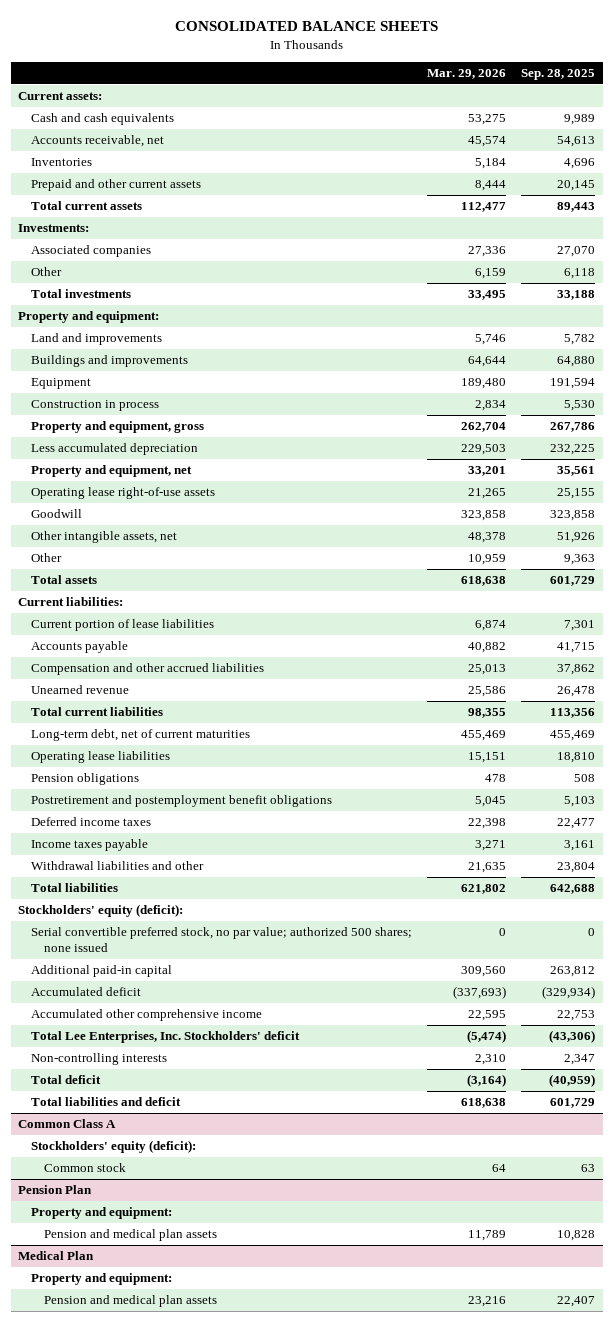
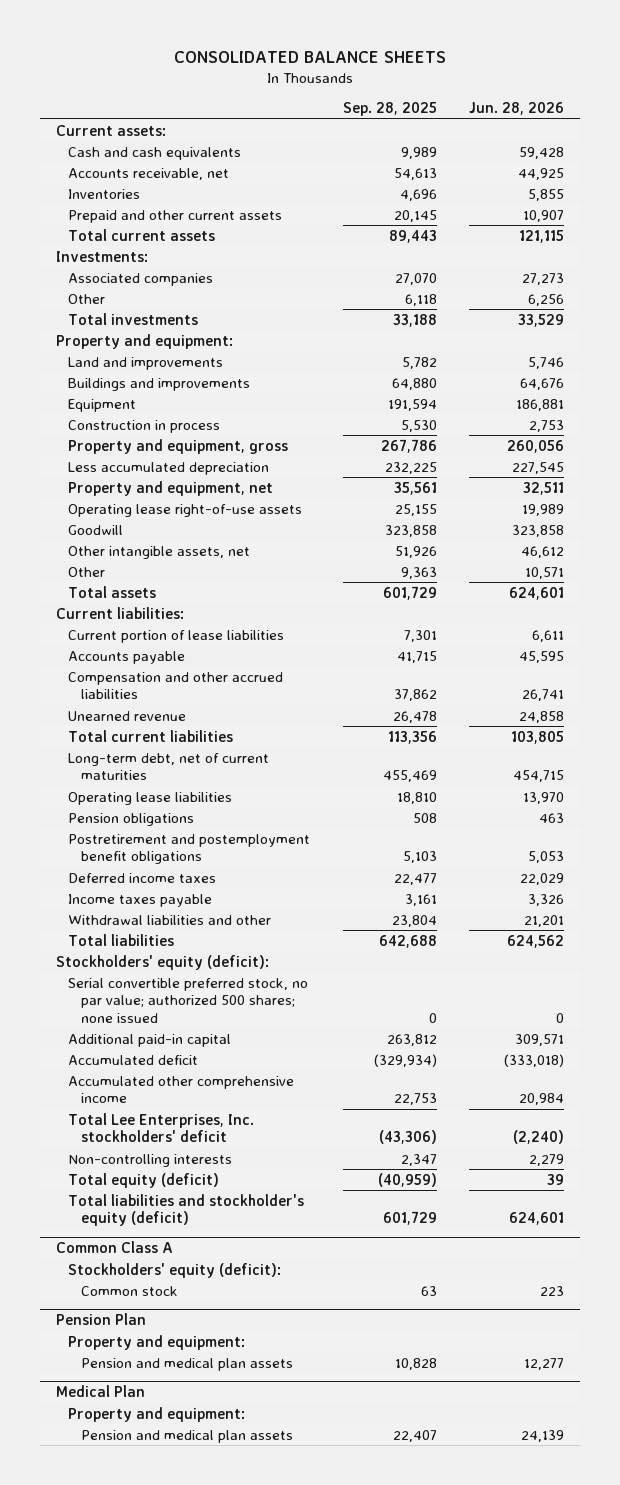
- | Mar. 29, 2026 | Sep. 28, 2025
+ | Sep. 28, 2025 | Jun. 28, 2026
- Total Lee Enterprises, Inc. Stockholders' deficit | (5,474) | (43,306)
+ Total Lee Enterprises, Inc. stockholders' deficit | (43,306) | (2,240)
- Total deficit | (3,164) | (40,959)
- Total liabilities and deficit | 618,638 | 601,729
+ Total equity (deficit) | (40,959) | 39
+ Total liabilities and stockholder's equity (deficit) | 601,729 | 624,601

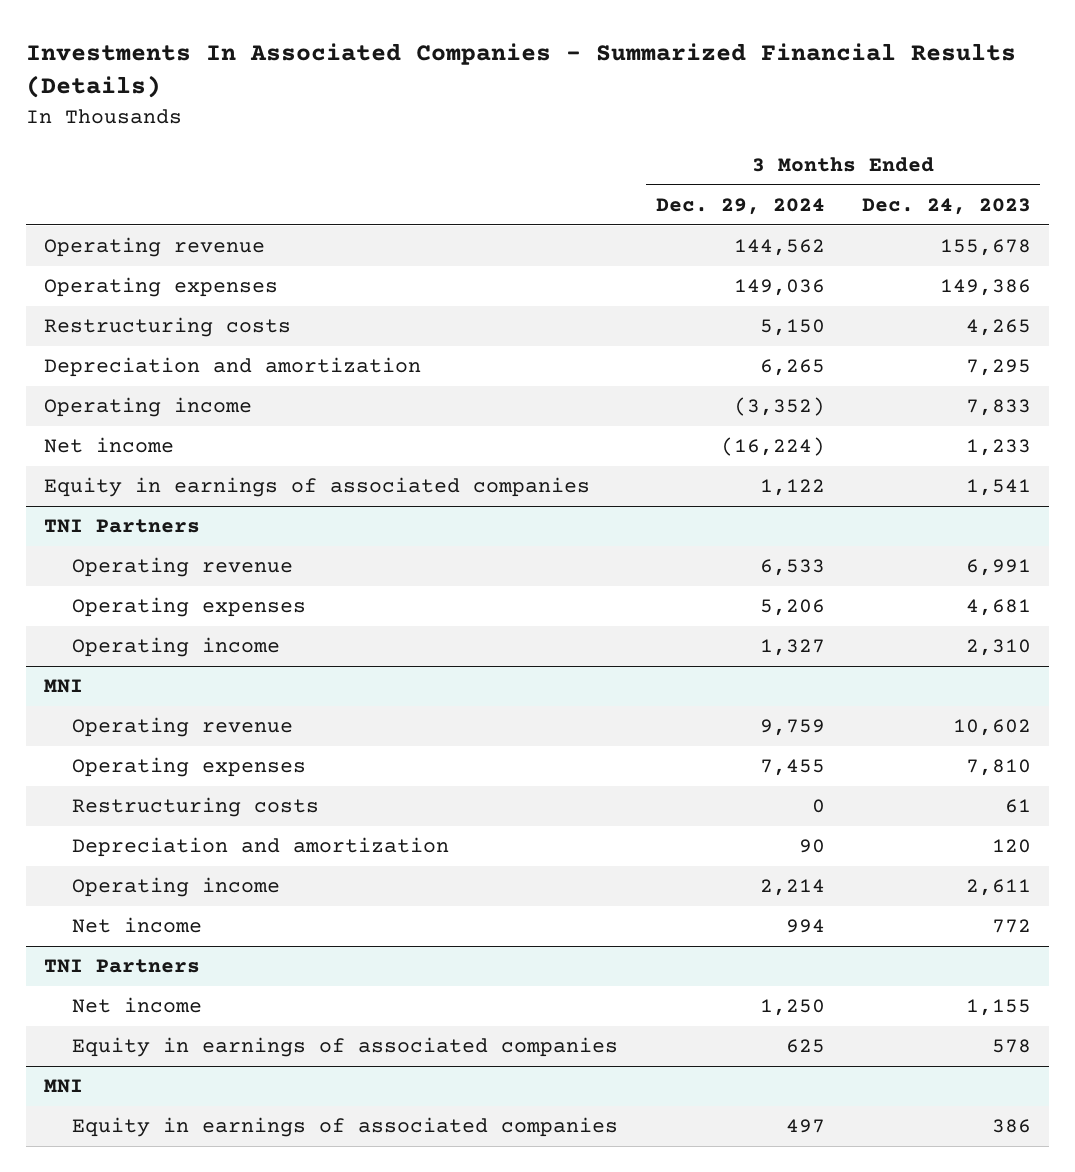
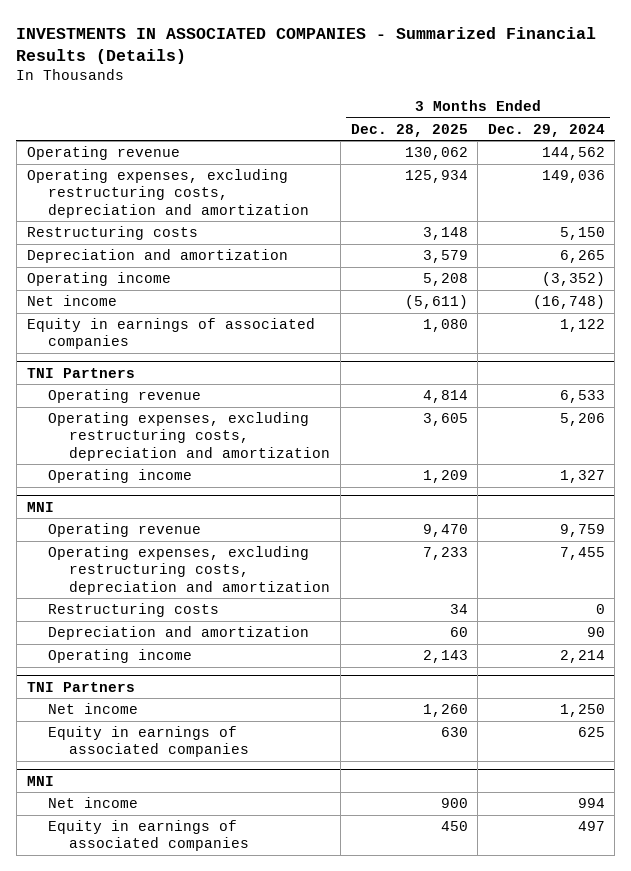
- Investments In Associated Companies - Summarized Financial Results (Details)
+ INVESTMENTS IN ASSOCIATED COMPANIES - Summarized Financial Results (Details)
- | 3 Months Ended Dec. 29, 2024 | 3 Months Ended Dec. 24, 2023
+ | 3 Months Ended Dec. 28, 2025 | 3 Months Ended Dec. 29, 2024
- Operating expenses | 149,036 | 149,386
+ Operating expenses, excluding restructuring costs, depreciation and amortization | 125,934 | 149,036
- Net income | (16,224) | 1,233
+ Net income | (5,611) | (16,748)
@ TNI Partners
- Operating expenses | 5,206 | 4,681
+ Operating expenses, excluding restructuring costs, depreciation and amortization | 3,605 | 5,206
@ MNI
- Operating expenses | 7,455 | 7,810
+ Operating expenses, excluding restructuring costs, depreciation and amortization | 7,233 | 7,455
moved down: Net income | 900 | 994

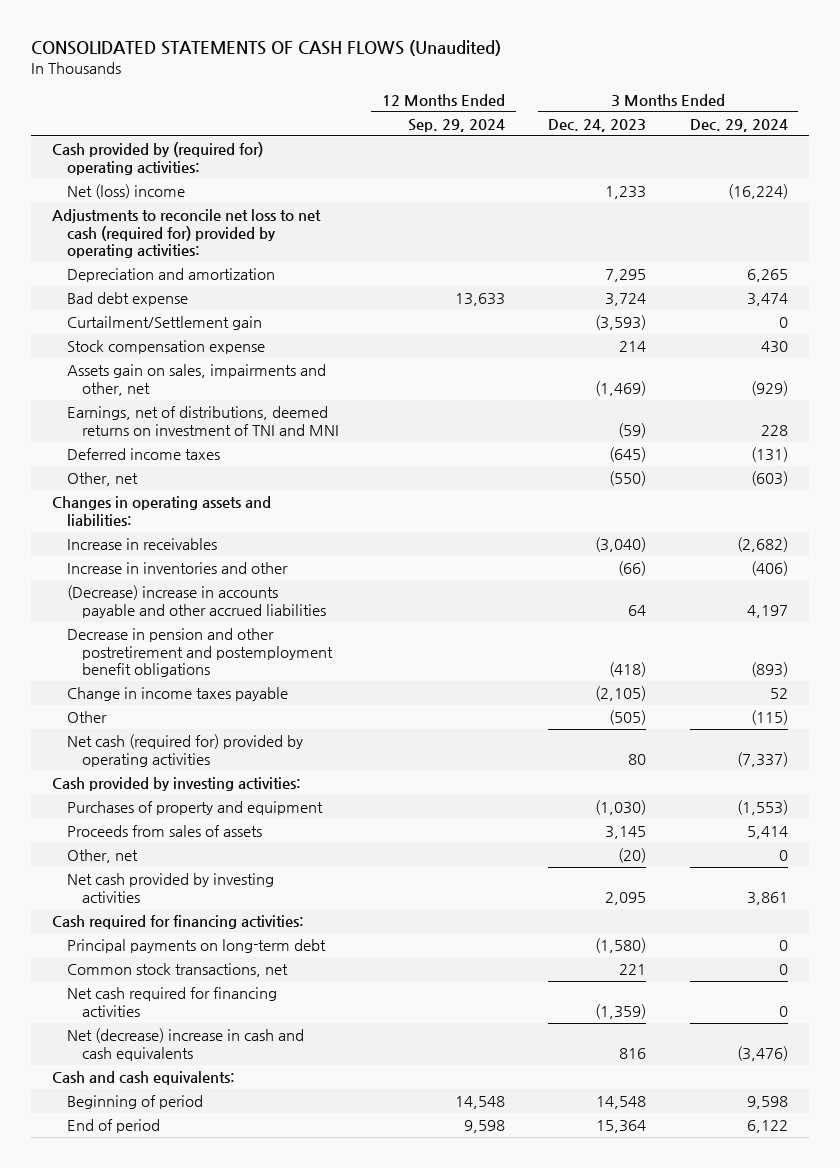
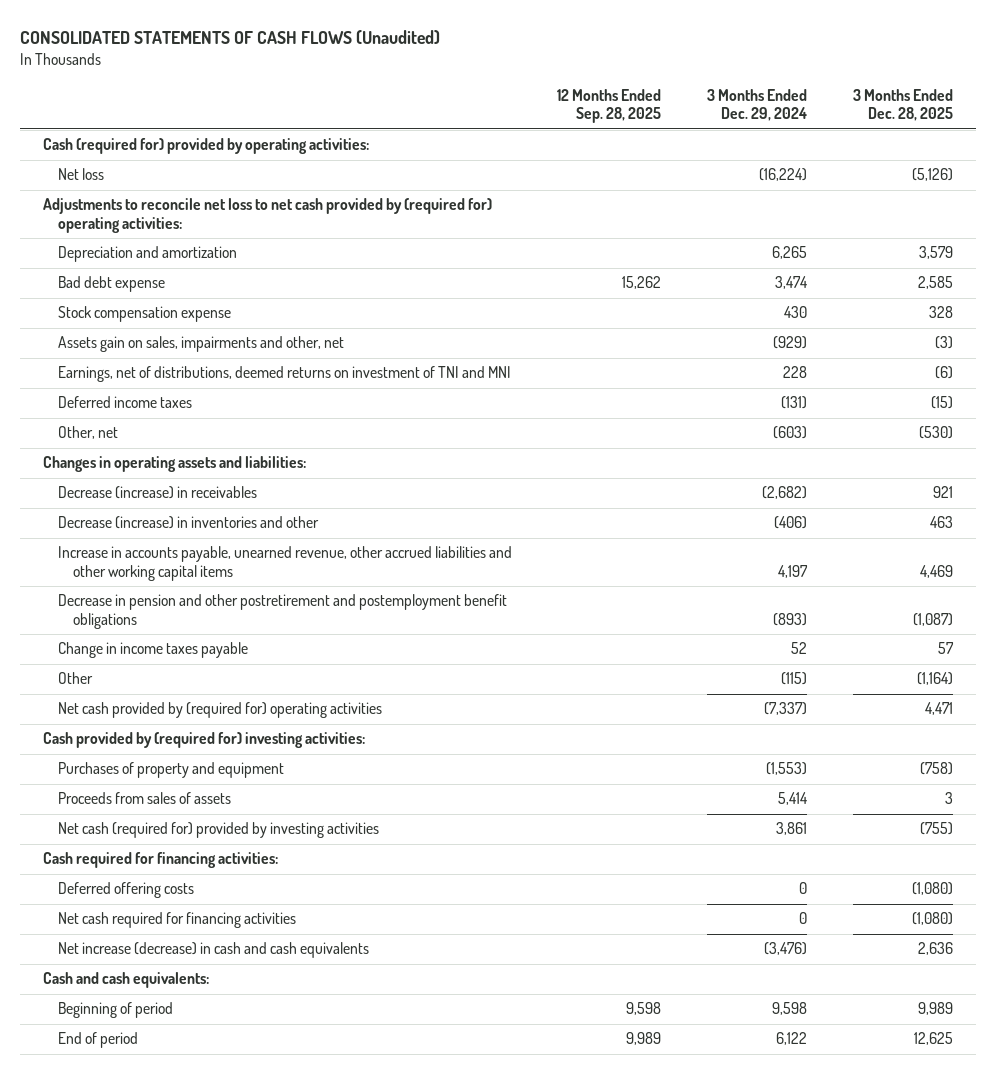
- | 12 Months Ended Sep. 29, 2024 | 3 Months Ended Dec. 24, 2023 | 3 Months Ended Dec. 29, 2024
+ | 12 Months Ended Sep. 28, 2025 | 3 Months Ended Dec. 29, 2024 | 3 Months Ended Dec. 28, 2025
- Cash provided by (required for) operating activities:
- Net (loss) income | | 1,233 | (16,224)
- Adjustments to reconcile net loss to net cash (required for) provided by operating activities:
+ Cash (required for) provided by operating activities:
+ Net loss | | (16,224) | (5,126)
+ Adjustments to reconcile net loss to net cash provided by (required for) operating activities:
- Curtailment/Settlement gain | | (3,593) | 0
- Increase in receivables | | (3,040) | (2,682)
- Increase in inventories and other | | (66) | (406)
- (Decrease) increase in accounts payable and other accrued liabilities | | 64 | 4,197
+ Decrease (increase) in receivables | | (2,682) | 921
+ Decrease (increase) in inventories and other | | (406) | 463
+ Increase in accounts payable, unearned revenue, other accrued liabilities and other working capital items | | 4,197 | 4,469
- Net cash (required for) provided by operating activities | | 80 | (7,337)
- Cash provided by investing activities:
+ Net cash provided by (required for) operating activities | | (7,337) | 4,471
+ Cash provided by (required for) investing activities:
- Other, net | | (20) | 0
- Net cash provided by investing activities | | 2,095 | 3,861
+ Net cash (required for) provided by investing activities | | 3,861 | (755)
- Principal payments on long-term debt | | (1,580) | 0
- Common stock transactions, net | | 221 | 0
+ Deferred offering costs | | 0 | (1,080)
- Net (decrease) increase in cash and cash equivalents | | 816 | (3,476)
+ Net increase (decrease) in cash and cash equivalents | | (3,476) | 2,636

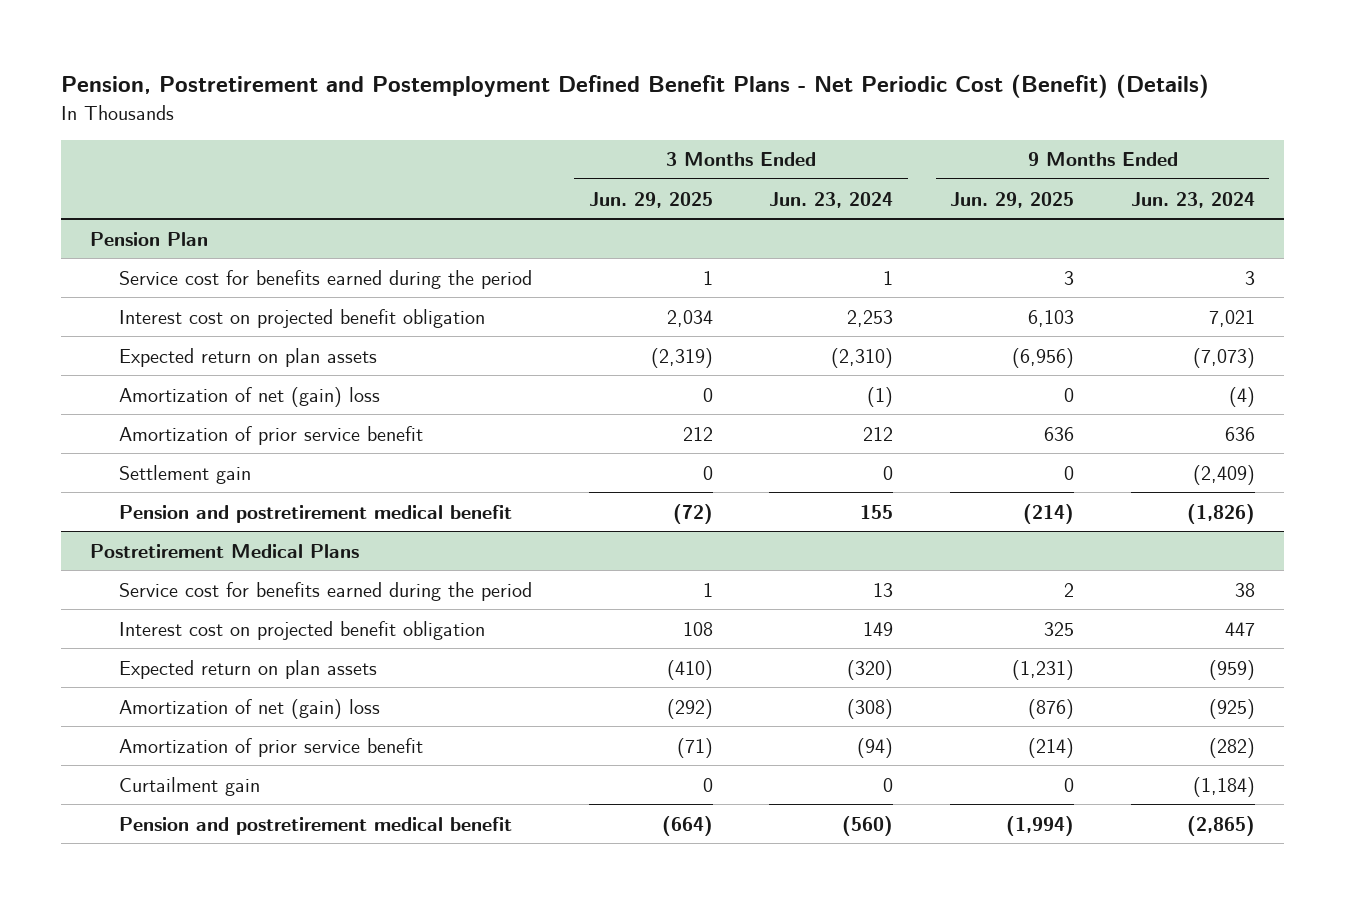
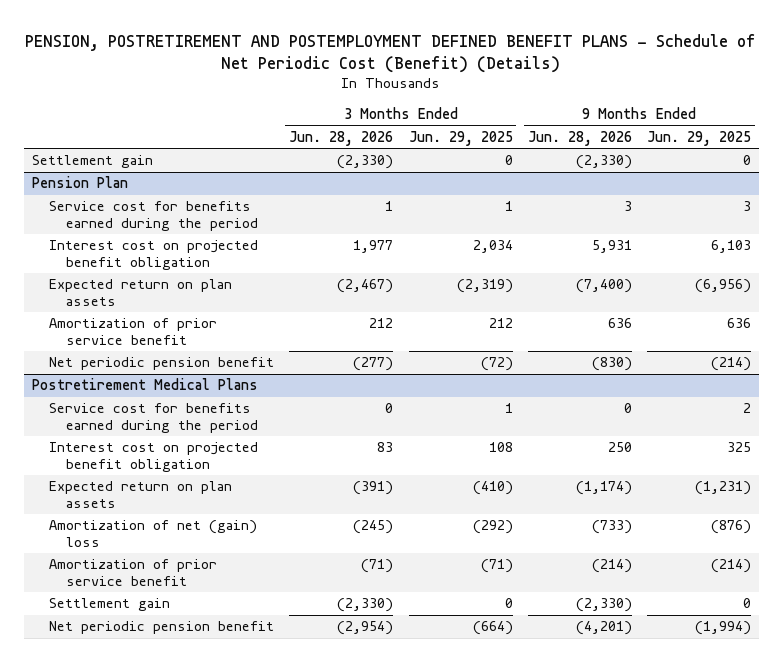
- Pension, Postretirement and Postemployment Defined Benefit Plans - Net Periodic Cost (Benefit) (Details)
+ PENSION, POSTRETIREMENT AND POSTEMPLOYMENT DEFINED BENEFIT PLANS - Schedule of Net Periodic Cost (Benefit) (Details)
- | 3 Months Ended Jun. 29, 2025 | 3 Months Ended Jun. 23, 2024 | 9 Months Ended Jun. 29, 2025 | 9 Months Ended Jun. 23, 2024
+ | 3 Months Ended Jun. 28, 2026 | 3 Months Ended Jun. 29, 2025 | 9 Months Ended Jun. 28, 2026 | 9 Months Ended Jun. 29, 2025
+ Settlement gain | (2,330) | 0 | (2,330) | 0
@ Pension Plan
- Amortization of net (gain) loss | 0 | (1) | 0 | (4)
- Settlement gain | 0 | 0 | 0 | (2,409)
- Pension and postretirement medical benefit | (72) | 155 | (214) | (1,826)
+ Net periodic pension benefit | (277) | (72) | (830) | (214)
@ Postretirement Medical Plans
- Curtailment gain | 0 | 0 | 0 | (1,184)
- Pension and postretirement medical benefit | (664) | (560) | (1,994) | (2,865)
+ Settlement gain | (2,330) | 0 | (2,330) | 0
+ Net periodic pension benefit | (2,954) | (664) | (4,201) | (1,994)

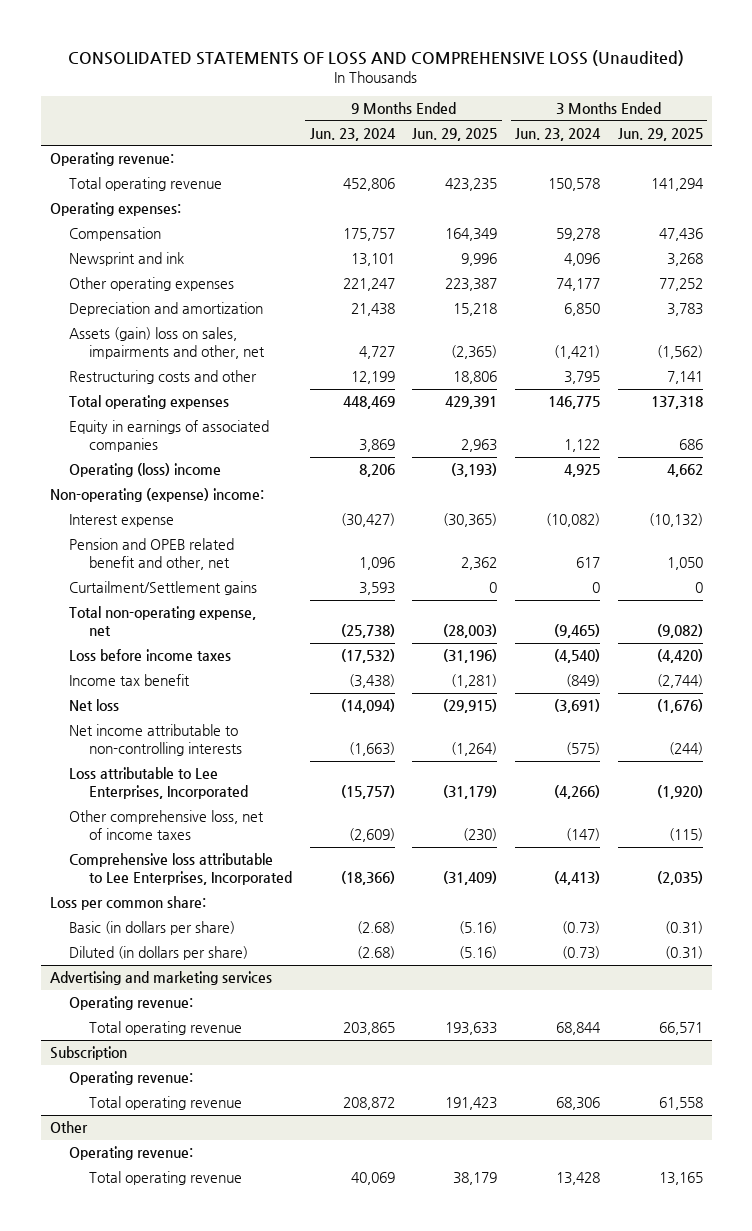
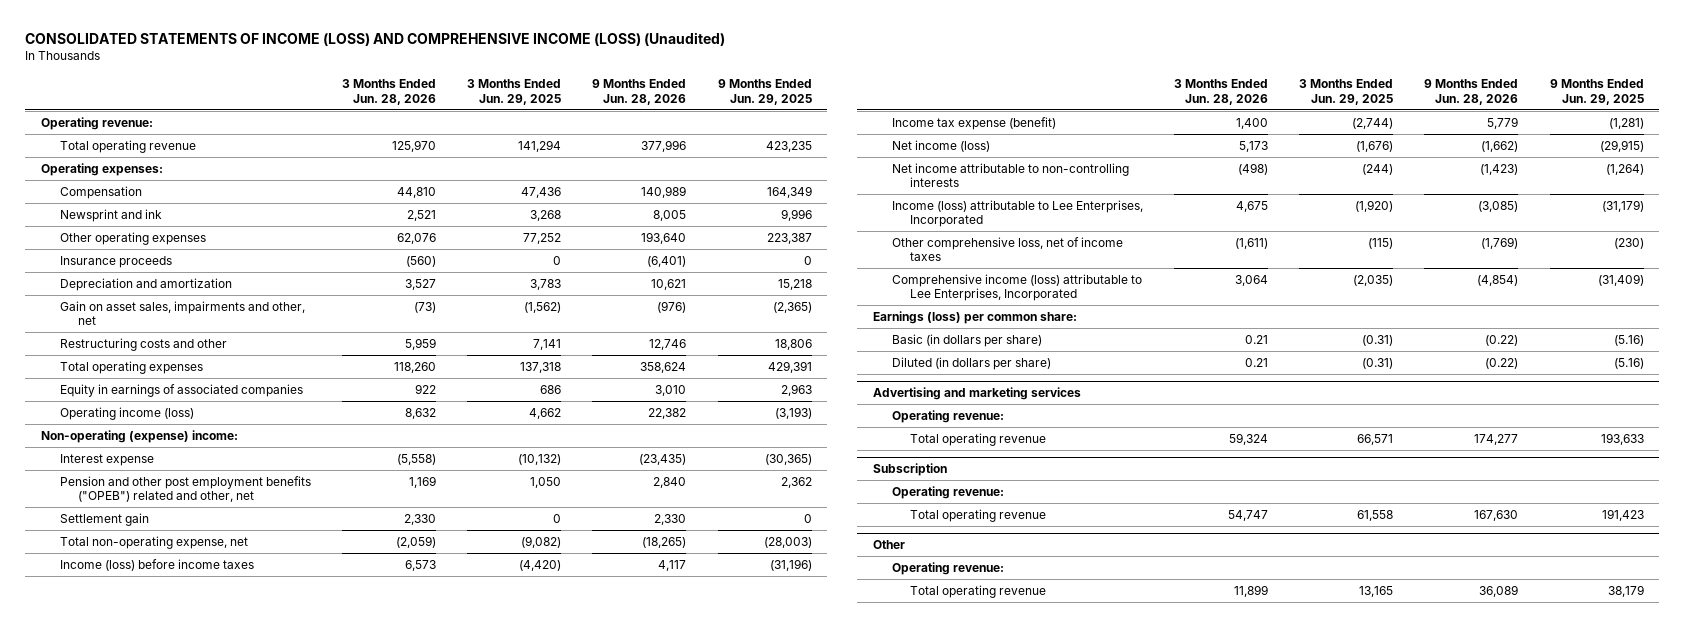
- CONSOLIDATED STATEMENTS OF LOSS AND COMPREHENSIVE LOSS (Unaudited)
+ CONSOLIDATED STATEMENTS OF INCOME (LOSS) AND COMPREHENSIVE INCOME (LOSS) (Unaudited)
- | 9 Months Ended Jun. 23, 2024 | 9 Months Ended Jun. 29, 2025 | 3 Months Ended Jun. 23, 2024 | 3 Months Ended Jun. 29, 2025
+ | 3 Months Ended Jun. 28, 2026 | 3 Months Ended Jun. 29, 2025 | 9 Months Ended Jun. 28, 2026 | 9 Months Ended Jun. 29, 2025
+ Insurance proceeds | (560) | 0 | (6,401) | 0
- Assets (gain) loss on sales, impairments and other, net | 4,727 | (2,365) | (1,421) | (1,562)
+ Gain on asset sales, impairments and other, net | (73) | (1,562) | (976) | (2,365)
- Operating (loss) income | 8,206 | (3,193) | 4,925 | 4,662
+ Operating income (loss) | 8,632 | 4,662 | 22,382 | (3,193)
- Pension and OPEB related benefit and other, net | 1,096 | 2,362 | 617 | 1,050
- Curtailment/Settlement gains | 3,593 | 0 | 0 | 0
+ Pension and other post employment benefits ("OPEB") related and other, net | 1,169 | 1,050 | 2,840 | 2,362
+ Settlement gain | 2,330 | 0 | 2,330 | 0
- Loss before income taxes | (17,532) | (31,196) | (4,540) | (4,420)
- Income tax benefit | (3,438) | (1,281) | (849) | (2,744)
- Net loss | (14,094) | (29,915) | (3,691) | (1,676)
+ Income (loss) before income taxes | 6,573 | (4,420) | 4,117 | (31,196)
+ Income tax expense (benefit) | 1,400 | (2,744) | 5,779 | (1,281)
+ Net income (loss) | 5,173 | (1,676) | (1,662) | (29,915)
- Loss attributable to Lee Enterprises, Incorporated | (15,757) | (31,179) | (4,266) | (1,920)
+ Income (loss) attributable to Lee Enterprises, Incorporated | 4,675 | (1,920) | (3,085) | (31,179)
- Comprehensive loss attributable to Lee Enterprises, Incorporated | (18,366) | (31,409) | (4,413) | (2,035)
- Loss per common share:
+ Comprehensive income (loss) attributable to Lee Enterprises, Incorporated | 3,064 | (2,035) | (4,854) | (31,409)
+ Earnings (loss) per common share:

